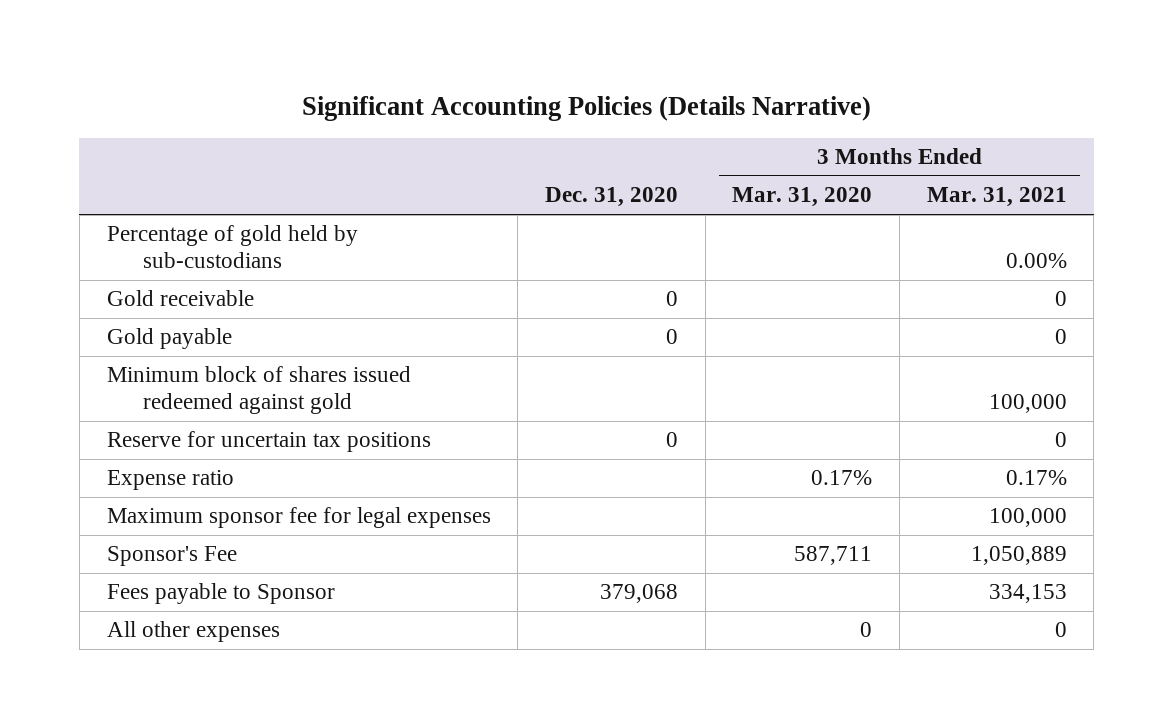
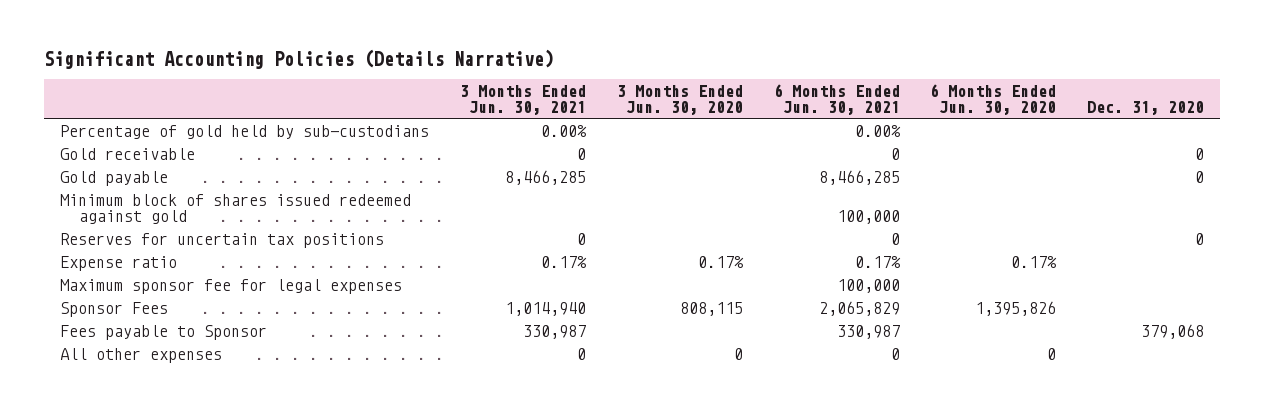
- | Dec. 31, 2020 | 3 Months Ended Mar. 31, 2020 | 3 Months Ended Mar. 31, 2021
+ | 3 Months Ended Jun. 30, 2021 | 3 Months Ended Jun. 30, 2020 | 6 Months Ended Jun. 30, 2021 | 6 Months Ended Jun. 30, 2020 | Dec. 31, 2020
- Reserve for uncertain tax positions | 0 | | 0
+ Reserves for uncertain tax positions | 0 | | 0 | | 0
- Sponsor's Fee | | 587,711 | 1,050,889
+ Sponsor Fees | 1,014,940 | 808,115 | 2,065,829 | 1,395,826 |

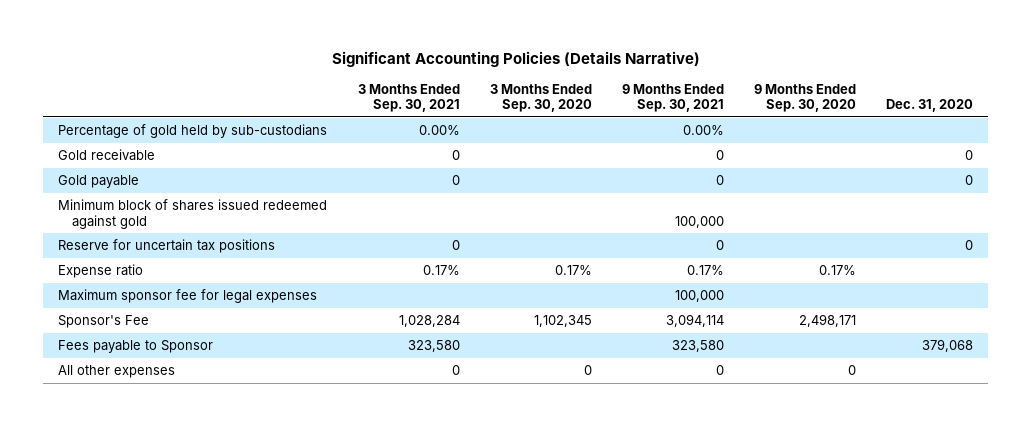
- | 3 Months Ended Jun. 30, 2021 | 3 Months Ended Jun. 30, 2020 | 6 Months Ended Jun. 30, 2021 | 6 Months Ended Jun. 30, 2020 | Dec. 31, 2020
+ | 3 Months Ended Sep. 30, 2021 | 3 Months Ended Sep. 30, 2020 | 9 Months Ended Sep. 30, 2021 | 9 Months Ended Sep. 30, 2020 | Dec. 31, 2020
- Reserves for uncertain tax positions | 0 | | 0 | | 0
+ Reserve for uncertain tax positions | 0 | | 0 | | 0
- Sponsor Fees | 1,014,940 | 808,115 | 2,065,829 | 1,395,826 |
+ Sponsor's Fee | 1,028,284 | 1,102,345 | 3,094,114 | 2,498,171 |

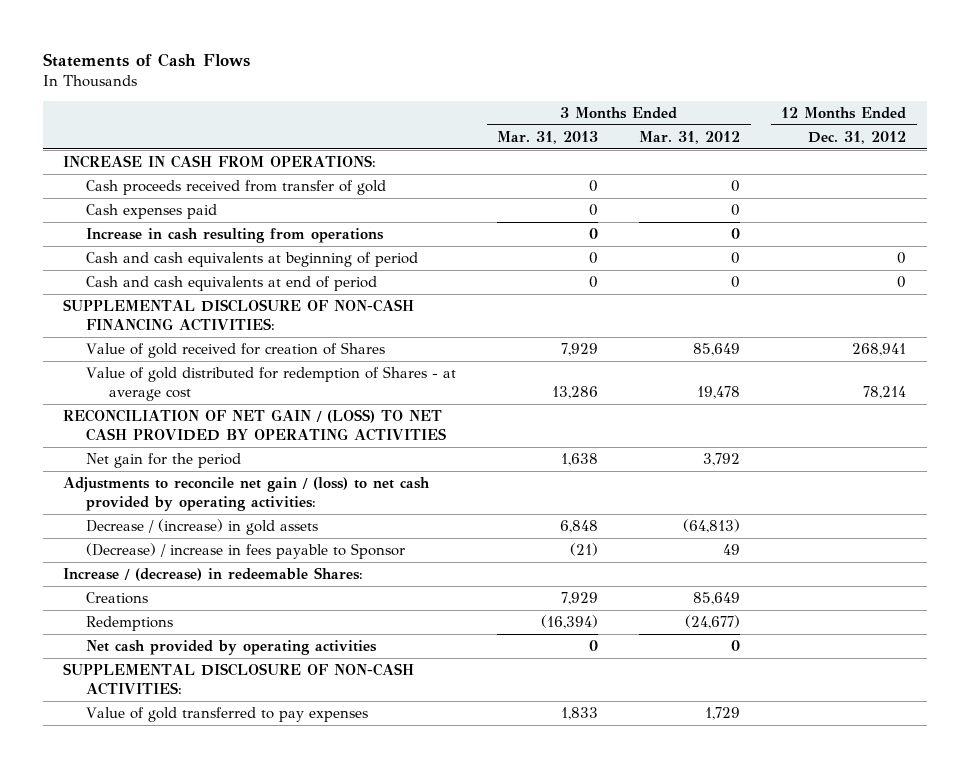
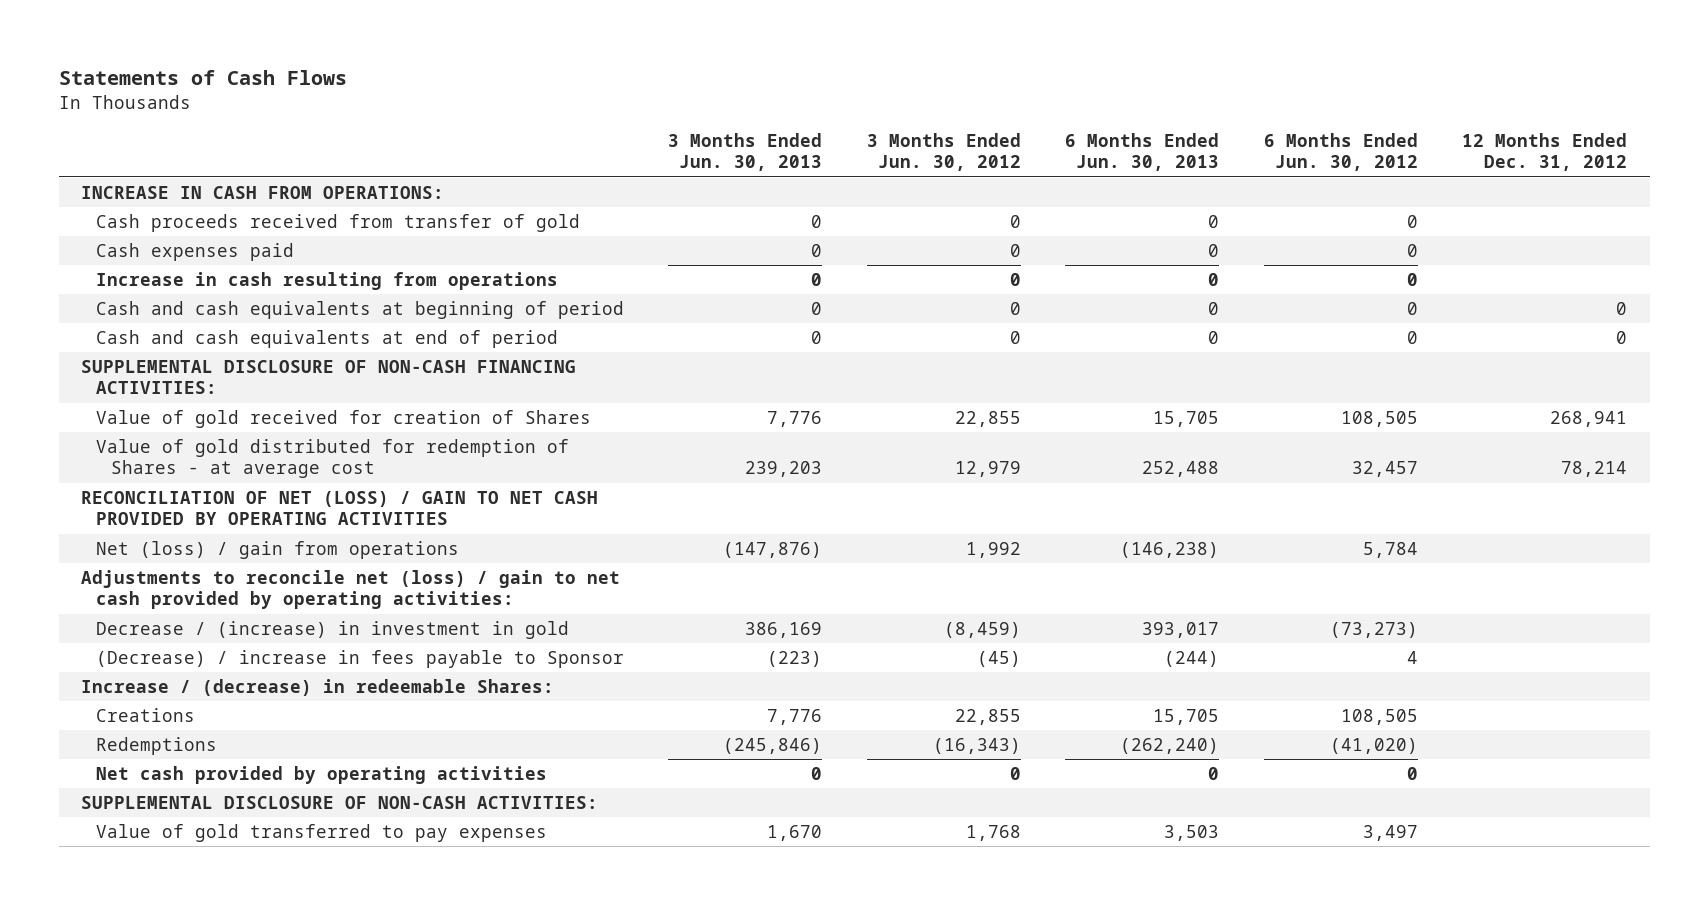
- | 3 Months Ended Mar. 31, 2013 | 3 Months Ended Mar. 31, 2012 | 12 Months Ended Dec. 31, 2012
+ | 3 Months Ended Jun. 30, 2013 | 3 Months Ended Jun. 30, 2012 | 6 Months Ended Jun. 30, 2013 | 6 Months Ended Jun. 30, 2012 | 12 Months Ended Dec. 31, 2012
- RECONCILIATION OF NET GAIN / (LOSS) TO NET CASH PROVIDED BY OPERATING ACTIVITIES
- Net gain for the period | 1,638 | 3,792 |
- Adjustments to reconcile net gain / (loss) to net cash provided by operating activities:
- Decrease / (increase) in gold assets | 6,848 | (64,813) |
+ RECONCILIATION OF NET (LOSS) / GAIN TO NET CASH PROVIDED BY OPERATING ACTIVITIES
+ Net (loss) / gain from operations | (147,876) | 1,992 | (146,238) | 5,784 |
+ Adjustments to reconcile net (loss) / gain to net cash provided by operating activities:
+ Decrease / (increase) in investment in gold | 386,169 | (8,459) | 393,017 | (73,273) |

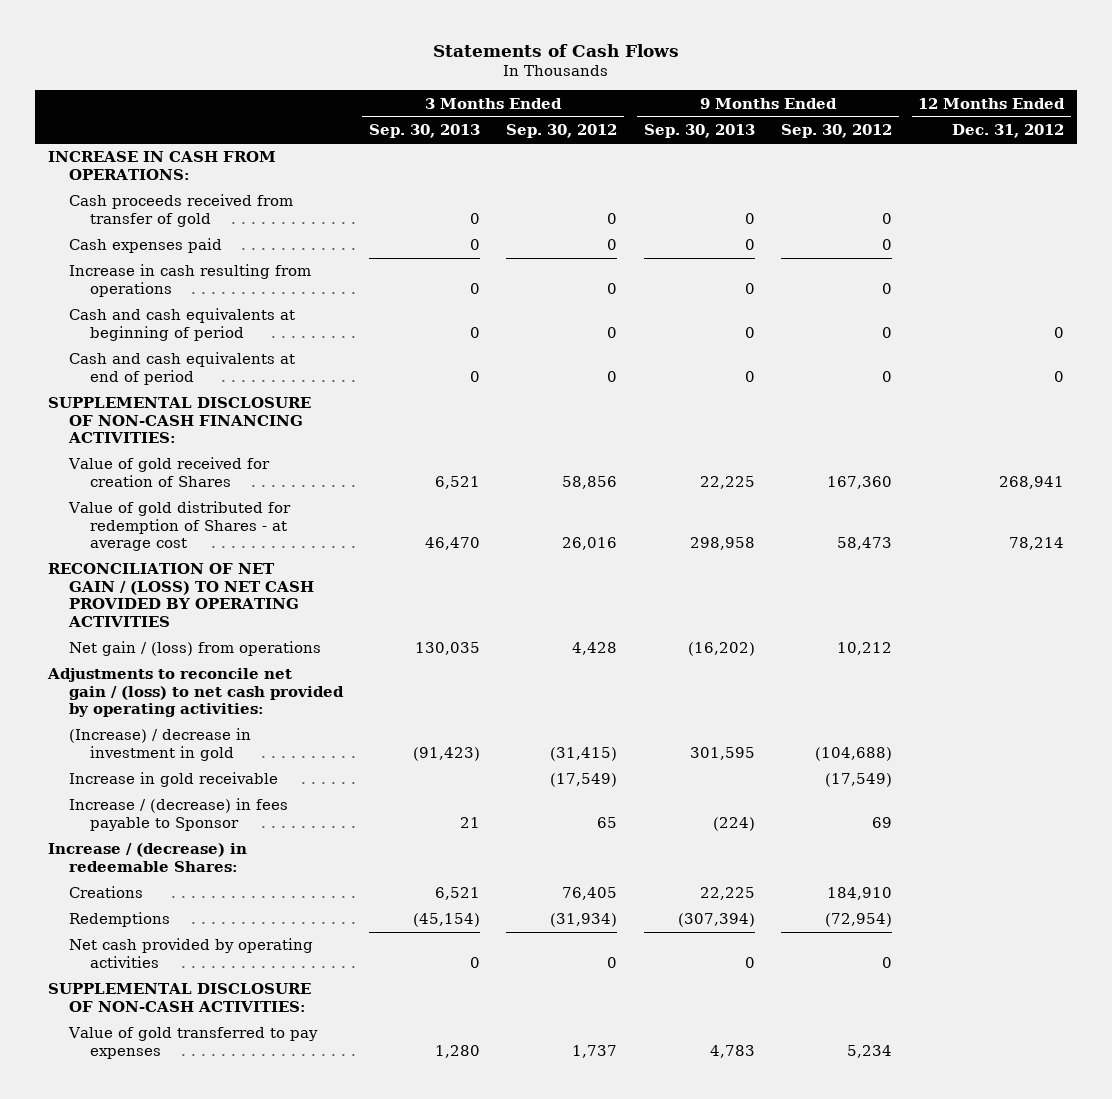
- | 3 Months Ended Jun. 30, 2013 | 3 Months Ended Jun. 30, 2012 | 6 Months Ended Jun. 30, 2013 | 6 Months Ended Jun. 30, 2012 | 12 Months Ended Dec. 31, 2012
+ | 3 Months Ended Sep. 30, 2013 | 3 Months Ended Sep. 30, 2012 | 9 Months Ended Sep. 30, 2013 | 9 Months Ended Sep. 30, 2012 | 12 Months Ended Dec. 31, 2012
- RECONCILIATION OF NET (LOSS) / GAIN TO NET CASH PROVIDED BY OPERATING ACTIVITIES
- Net (loss) / gain from operations | (147,876) | 1,992 | (146,238) | 5,784 |
- Adjustments to reconcile net (loss) / gain to net cash provided by operating activities:
- Decrease / (increase) in investment in gold | 386,169 | (8,459) | 393,017 | (73,273) |
- (Decrease) / increase in fees payable to Sponsor | (223) | (45) | (244) | 4 |
+ RECONCILIATION OF NET GAIN / (LOSS) TO NET CASH PROVIDED BY OPERATING ACTIVITIES
+ Net gain / (loss) from operations | 130,035 | 4,428 | (16,202) | 10,212 |
+ Adjustments to reconcile net gain / (loss) to net cash provided by operating activities:
+ (Increase) / decrease in investment in gold | (91,423) | (31,415) | 301,595 | (104,688) |
+ Increase in gold receivable | | (17,549) | | (17,549) |
+ Increase / (decrease) in fees payable to Sponsor | 21 | 65 | (224) | 69 |

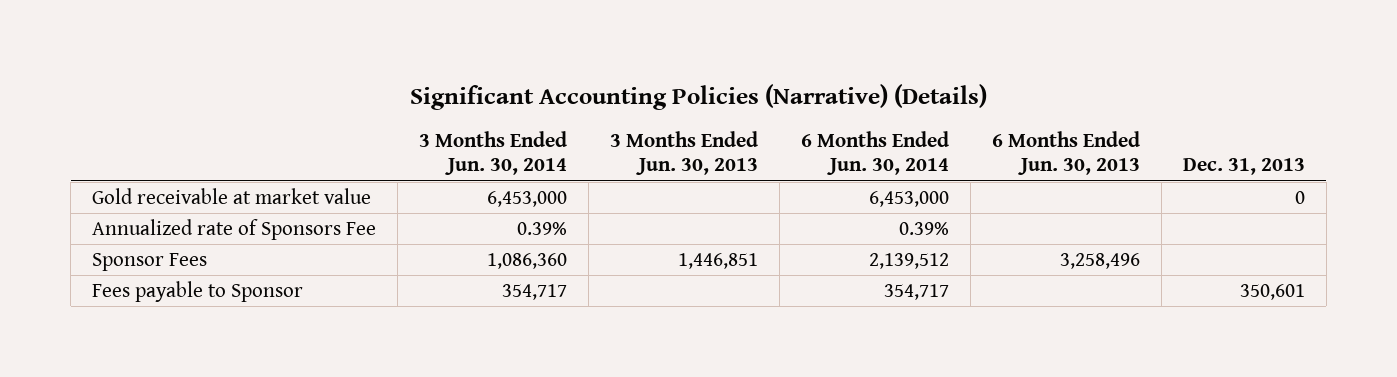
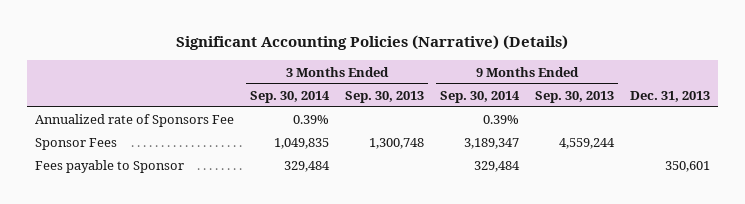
- | 3 Months Ended Jun. 30, 2014 | 3 Months Ended Jun. 30, 2013 | 6 Months Ended Jun. 30, 2014 | 6 Months Ended Jun. 30, 2013 | Dec. 31, 2013
+ | 3 Months Ended Sep. 30, 2014 | 3 Months Ended Sep. 30, 2013 | 9 Months Ended Sep. 30, 2014 | 9 Months Ended Sep. 30, 2013 | Dec. 31, 2013
- Gold receivable at market value | 6,453,000 | | 6,453,000 | | 0

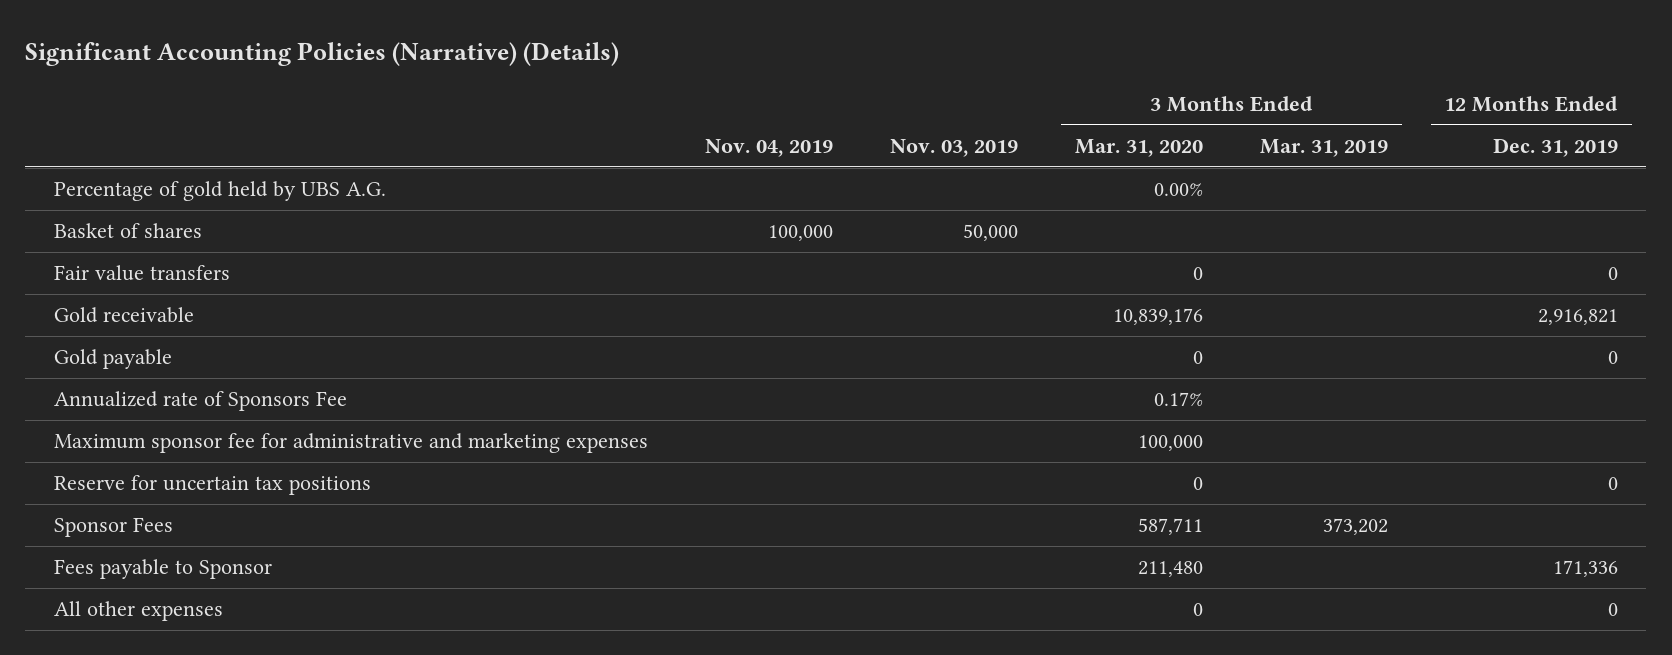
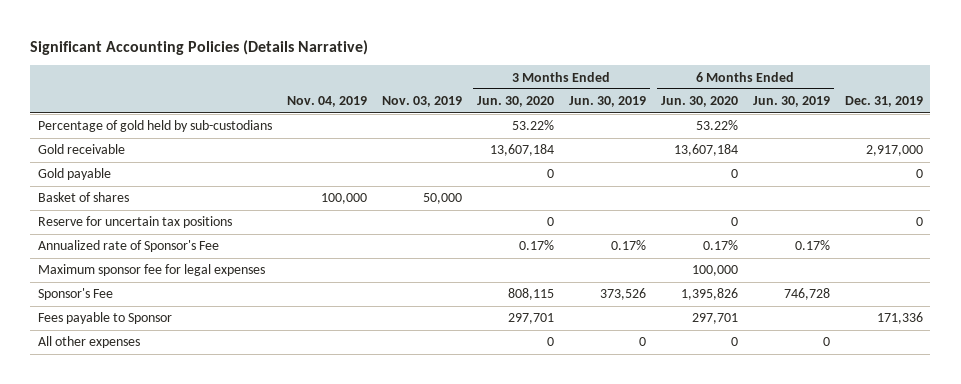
- Significant Accounting Policies (Narrative) (Details)
+ Significant Accounting Policies (Details Narrative)
- | Nov. 04, 2019 | Nov. 03, 2019 | 3 Months Ended Mar. 31, 2020 | 3 Months Ended Mar. 31, 2019 | 12 Months Ended Dec. 31, 2019
+ | Nov. 04, 2019 | Nov. 03, 2019 | 3 Months Ended Jun. 30, 2020 | 3 Months Ended Jun. 30, 2019 | 6 Months Ended Jun. 30, 2020 | 6 Months Ended Jun. 30, 2019 | Dec. 31, 2019
- Percentage of gold held by UBS A.G. | | | 0.00% | |
- Fair value transfers | | | 0 | | 0
+ Percentage of gold held by sub-custodians | | | 53.22% | | 53.22% | |
- Annualized rate of Sponsors Fee | | | 0.17% | |
- Maximum sponsor fee for administrative and marketing expenses | | | 100,000 | |
moved down: Basket of shares | 100,000 | 50,000 | | | | |
- Sponsor Fees | | | 587,711 | 373,202 |
+ Annualized rate of Sponsor's Fee | | | 0.17% | 0.17% | 0.17% | 0.17% |
+ Maximum sponsor fee for legal expenses | | | | | 100,000 | |
+ Sponsor's Fee | | | 808,115 | 373,526 | 1,395,826 | 746,728 |

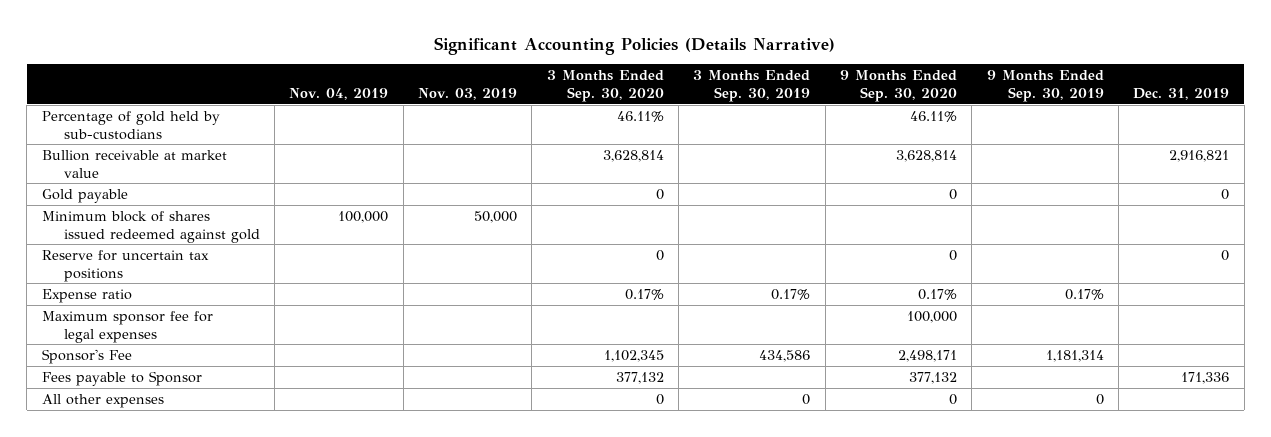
- | Nov. 04, 2019 | Nov. 03, 2019 | 3 Months Ended Jun. 30, 2020 | 3 Months Ended Jun. 30, 2019 | 6 Months Ended Jun. 30, 2020 | 6 Months Ended Jun. 30, 2019 | Dec. 31, 2019
+ | Nov. 04, 2019 | Nov. 03, 2019 | 3 Months Ended Sep. 30, 2020 | 3 Months Ended Sep. 30, 2019 | 9 Months Ended Sep. 30, 2020 | 9 Months Ended Sep. 30, 2019 | Dec. 31, 2019
- Gold receivable | | | 13,607,184 | | 13,607,184 | | 2,917,000
+ Bullion receivable at market value | | | 3,628,814 | | 3,628,814 | | 2,916,821
- Basket of shares | 100,000 | 50,000 | | | | |
+ Minimum block of shares issued redeemed against gold | 100,000 | 50,000 | | | | |
- Annualized rate of Sponsor's Fee | | | 0.17% | 0.17% | 0.17% | 0.17% |
+ Expense ratio | | | 0.17% | 0.17% | 0.17% | 0.17% |

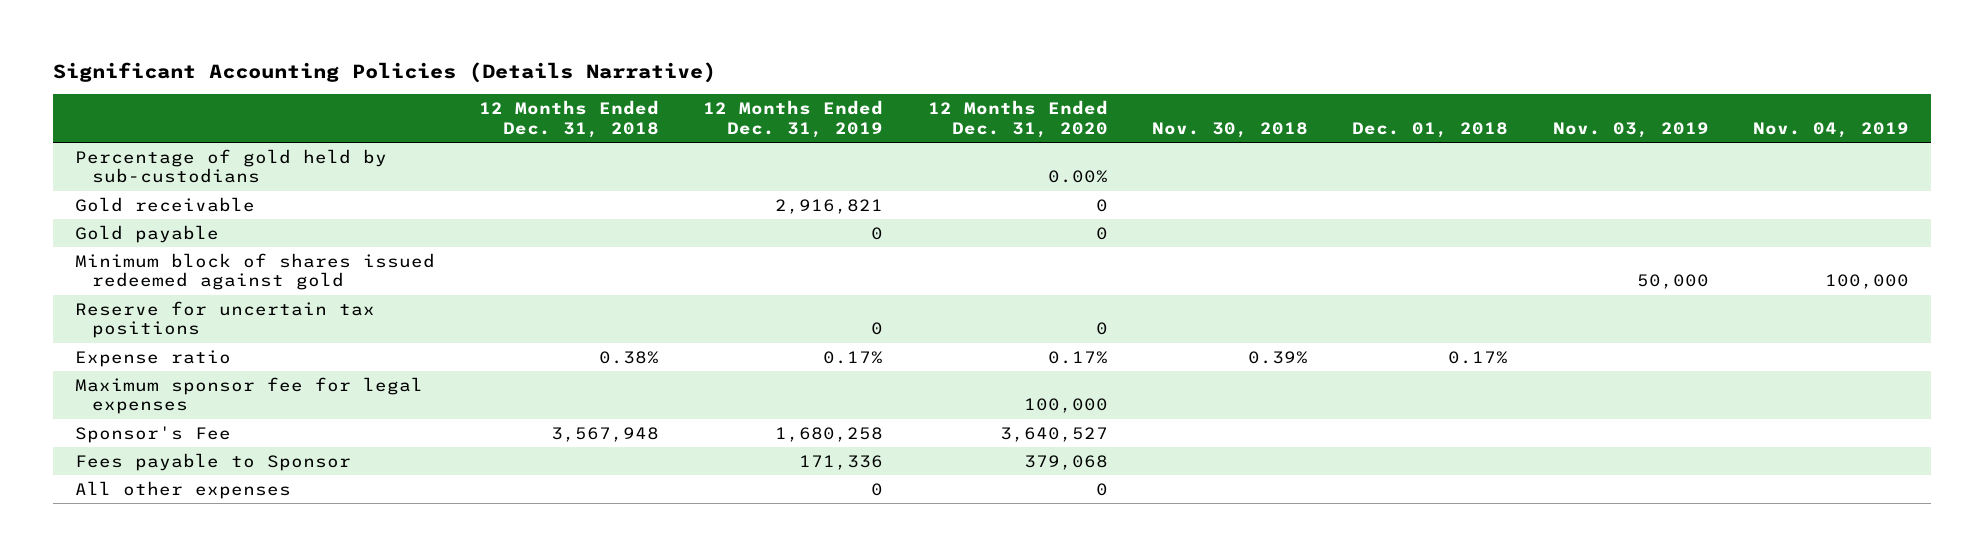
- | Nov. 04, 2019 | Nov. 03, 2019 | 3 Months Ended Sep. 30, 2020 | 3 Months Ended Sep. 30, 2019 | 9 Months Ended Sep. 30, 2020 | 9 Months Ended Sep. 30, 2019 | Dec. 31, 2019
+ | 12 Months Ended Dec. 31, 2018 | 12 Months Ended Dec. 31, 2019 | 12 Months Ended Dec. 31, 2020 | Nov. 30, 2018 | Dec. 01, 2018 | Nov. 03, 2019 | Nov. 04, 2019
- Bullion receivable at market value | | | 3,628,814 | | 3,628,814 | | 2,916,821
+ Gold receivable | | 2,916,821 | 0 | | | |

